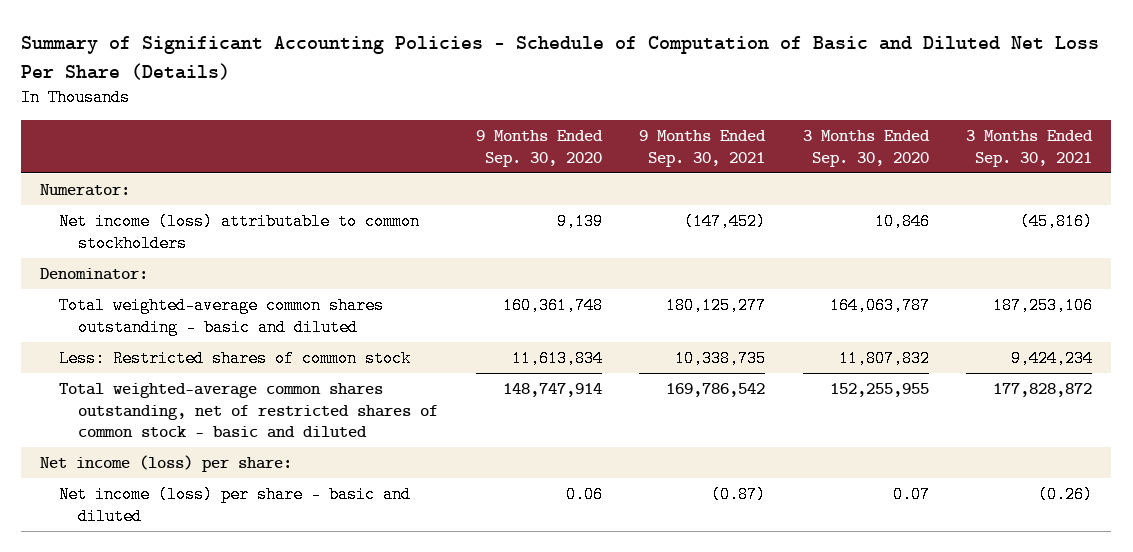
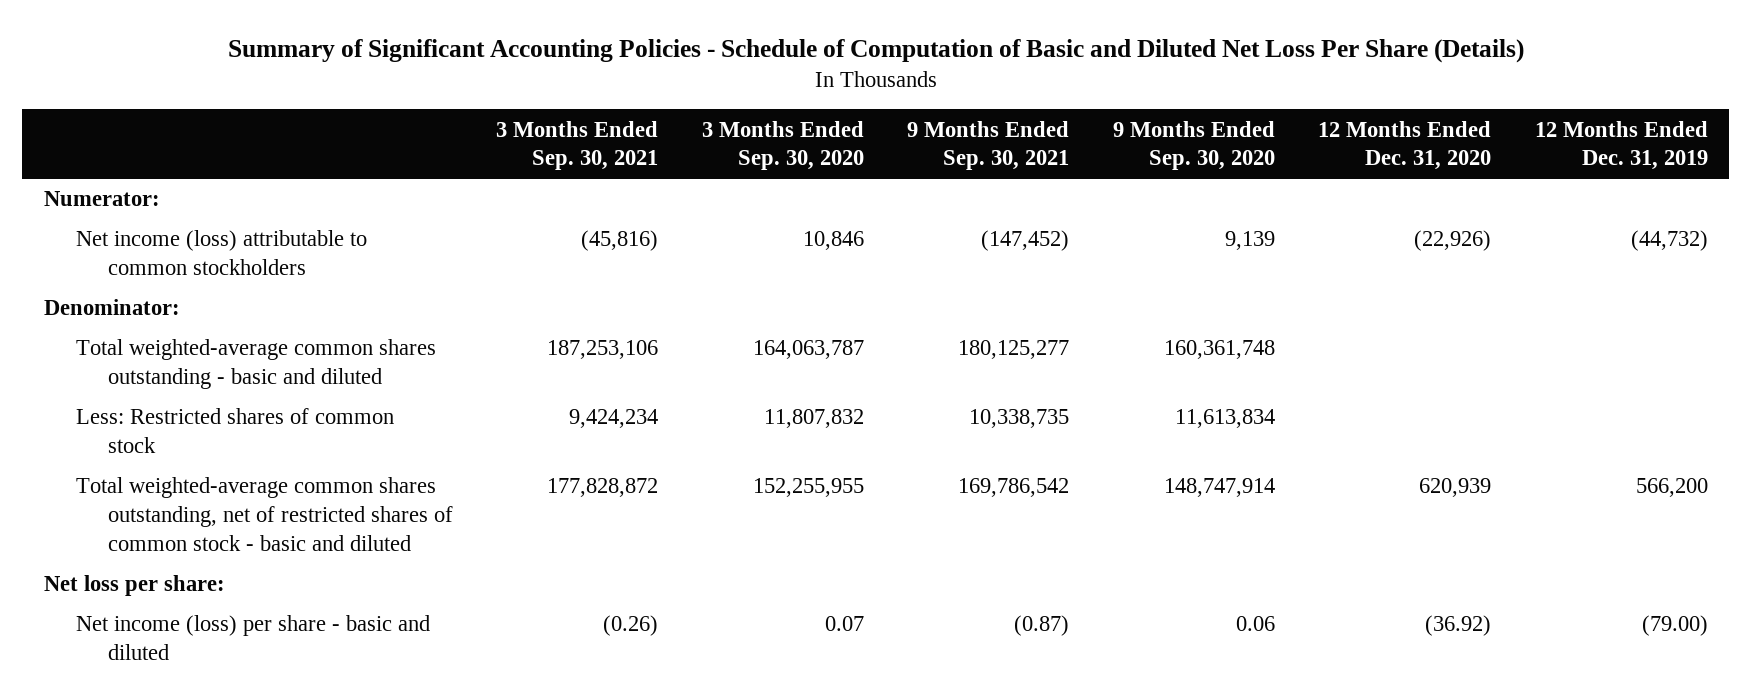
- | 9 Months Ended Sep. 30, 2020 | 9 Months Ended Sep. 30, 2021 | 3 Months Ended Sep. 30, 2020 | 3 Months Ended Sep. 30, 2021
+ | 3 Months Ended Sep. 30, 2021 | 3 Months Ended Sep. 30, 2020 | 9 Months Ended Sep. 30, 2021 | 9 Months Ended Sep. 30, 2020 | 12 Months Ended Dec. 31, 2020 | 12 Months Ended Dec. 31, 2019
- Net income (loss) per share:
+ Net loss per share:

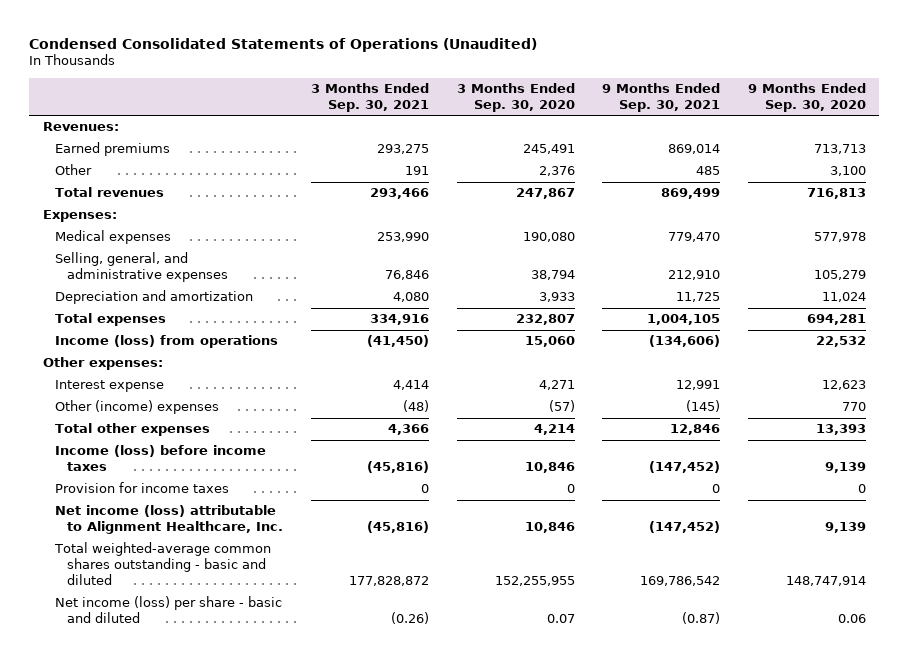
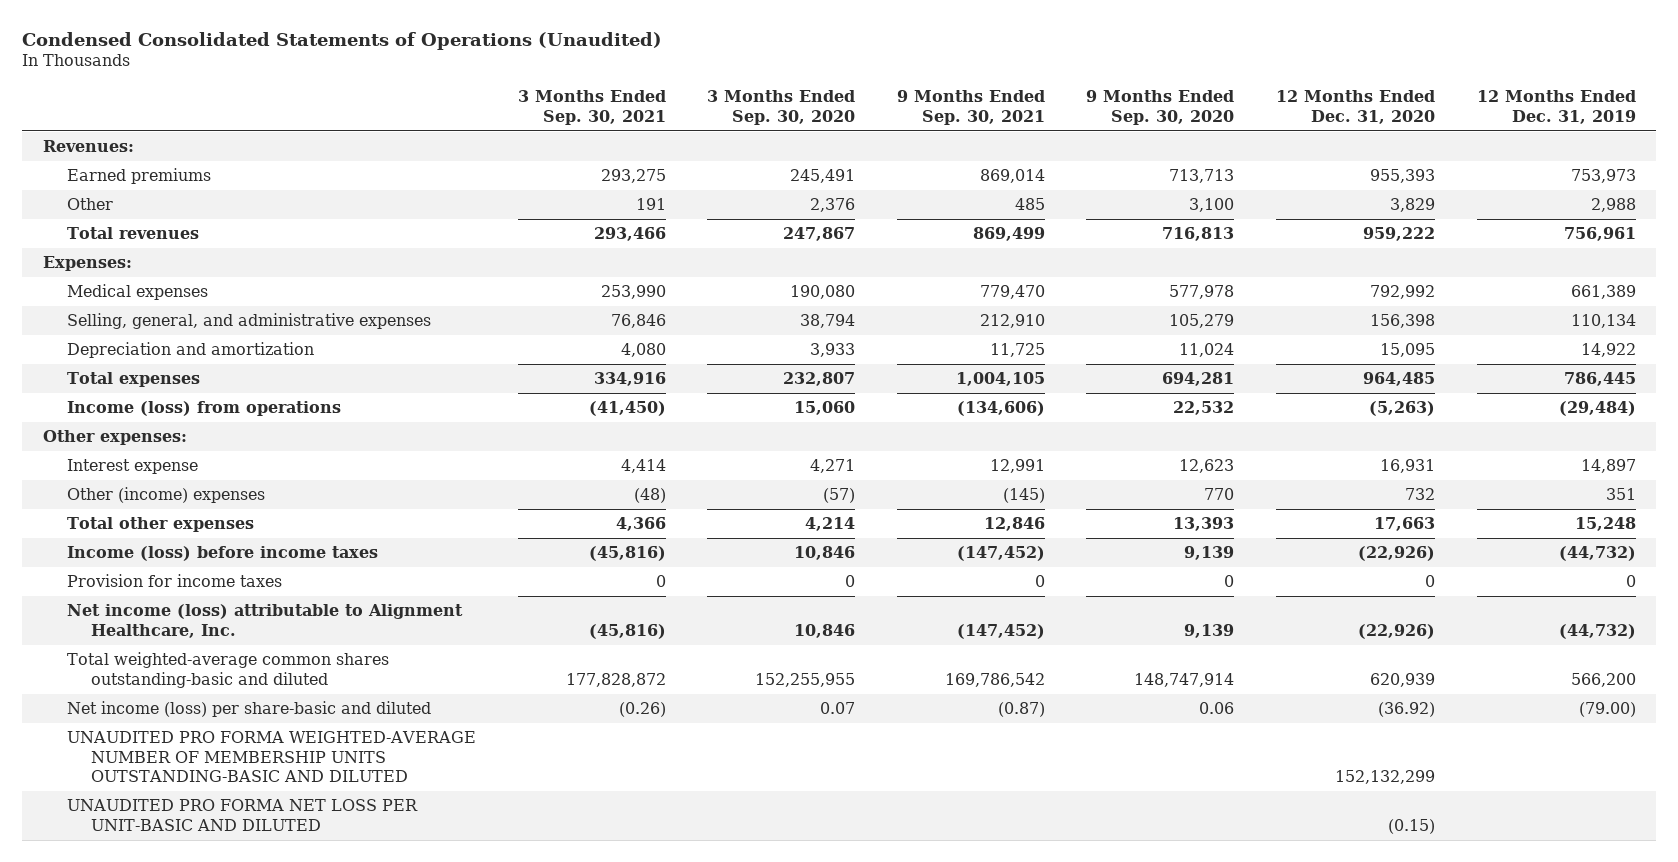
- | 3 Months Ended Sep. 30, 2021 | 3 Months Ended Sep. 30, 2020 | 9 Months Ended Sep. 30, 2021 | 9 Months Ended Sep. 30, 2020
+ | 3 Months Ended Sep. 30, 2021 | 3 Months Ended Sep. 30, 2020 | 9 Months Ended Sep. 30, 2021 | 9 Months Ended Sep. 30, 2020 | 12 Months Ended Dec. 31, 2020 | 12 Months Ended Dec. 31, 2019
- Total weighted-average common shares outstanding - basic and diluted | 177,828,872 | 152,255,955 | 169,786,542 | 148,747,914
- Net income (loss) per share - basic and diluted | (0.26) | 0.07 | (0.87) | 0.06
+ Total weighted-average common shares outstanding-basic and diluted | 177,828,872 | 152,255,955 | 169,786,542 | 148,747,914 | 620,939 | 566,200
+ Net income (loss) per share-basic and diluted | (0.26) | 0.07 | (0.87) | 0.06 | (36.92) | (79.00)
+ UNAUDITED PRO FORMA WEIGHTED-AVERAGE NUMBER OF MEMBERSHIP UNITS OUTSTANDING-BASIC AND DILUTED | | | | | 152,132,299 |
+ UNAUDITED PRO FORMA NET LOSS PER UNIT-BASIC AND DILUTED | | | | | (0.15) |

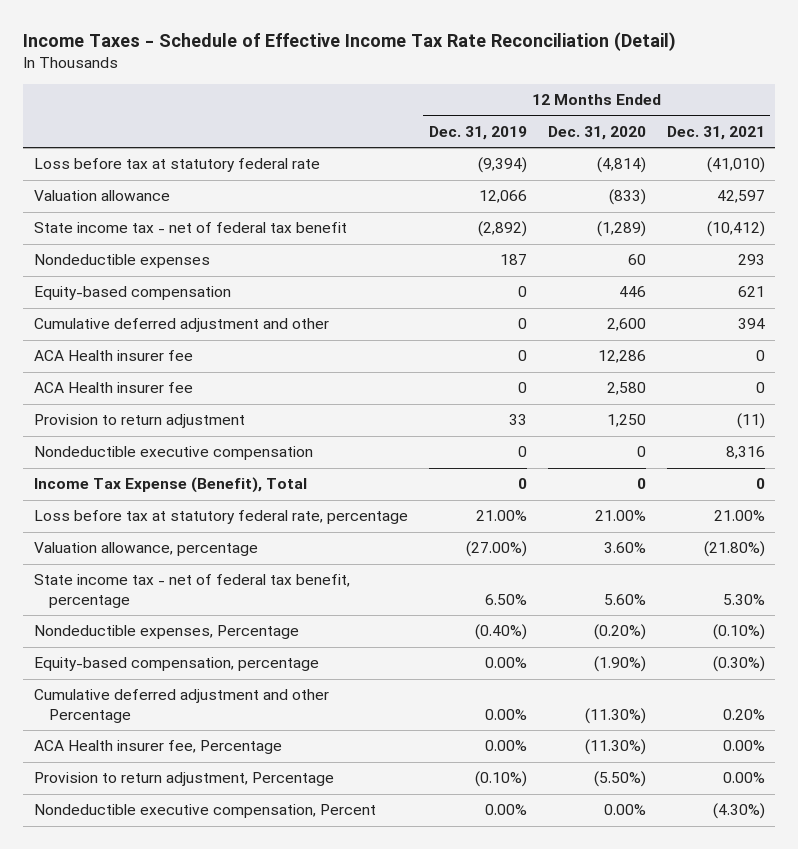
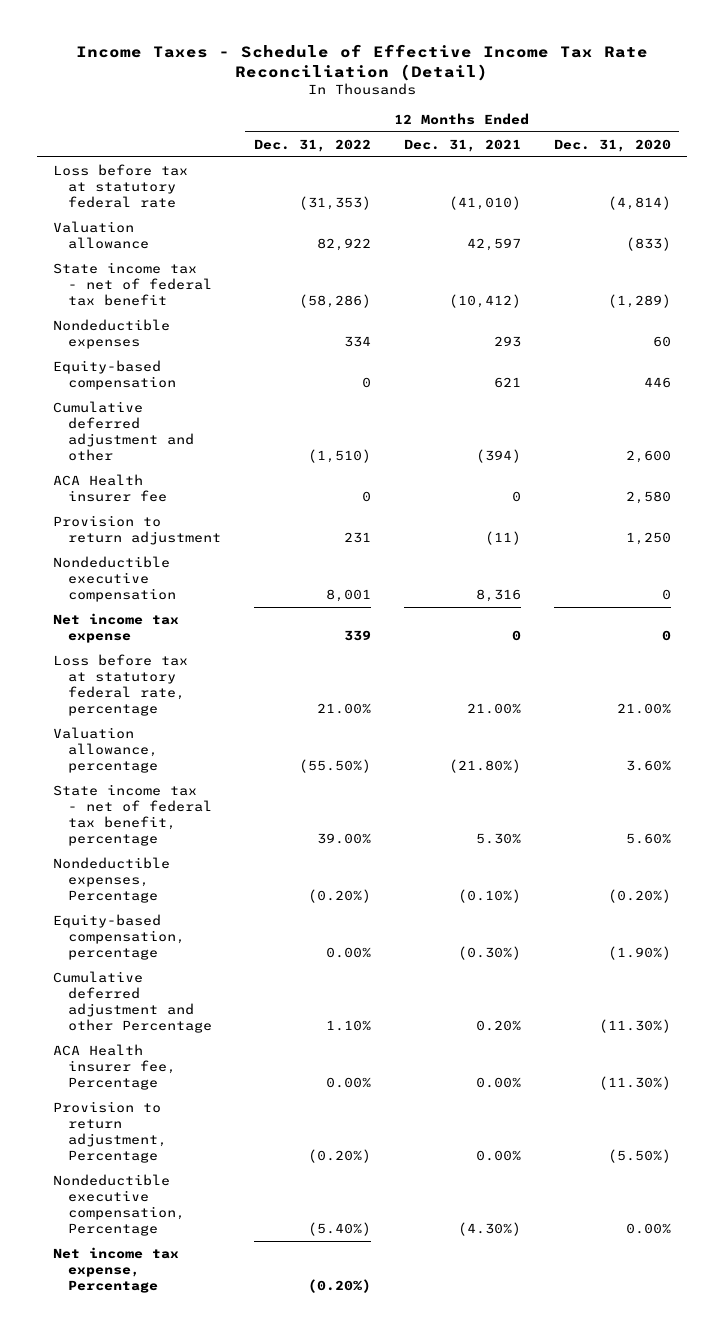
- | 12 Months Ended Dec. 31, 2019 | 12 Months Ended Dec. 31, 2020 | 12 Months Ended Dec. 31, 2021
+ | 12 Months Ended Dec. 31, 2022 | 12 Months Ended Dec. 31, 2021 | 12 Months Ended Dec. 31, 2020
- Cumulative deferred adjustment and other | 0 | 2,600 | 394
- ACA Health insurer fee | 0 | 12,286 | 0
+ Cumulative deferred adjustment and other | (1,510) | (394) | 2,600
- Income Tax Expense (Benefit), Total | 0 | 0 | 0
+ Net income tax expense | 339 | 0 | 0
- Nondeductible executive compensation, Percent | 0.00% | 0.00% | (4.30%)
+ Nondeductible executive compensation, Percentage | (5.40%) | (4.30%) | 0.00%
+ Net income tax expense, Percentage | (0.20%) | |

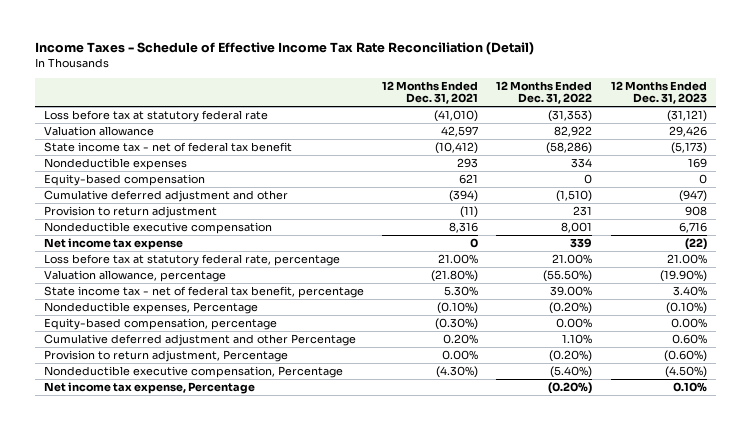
- | 12 Months Ended Dec. 31, 2022 | 12 Months Ended Dec. 31, 2021 | 12 Months Ended Dec. 31, 2020
+ | 12 Months Ended Dec. 31, 2021 | 12 Months Ended Dec. 31, 2022 | 12 Months Ended Dec. 31, 2023
- ACA Health insurer fee | 0 | 0 | 2,580
- ACA Health insurer fee, Percentage | 0.00% | 0.00% | (11.30%)

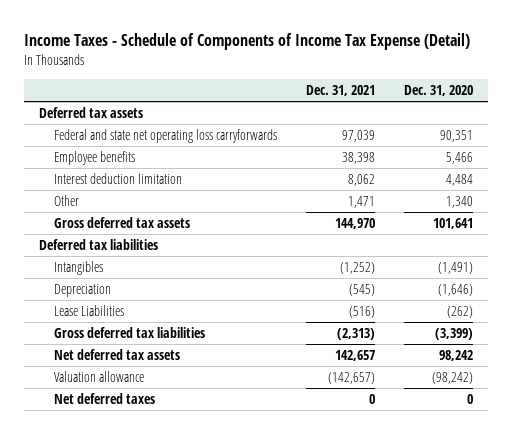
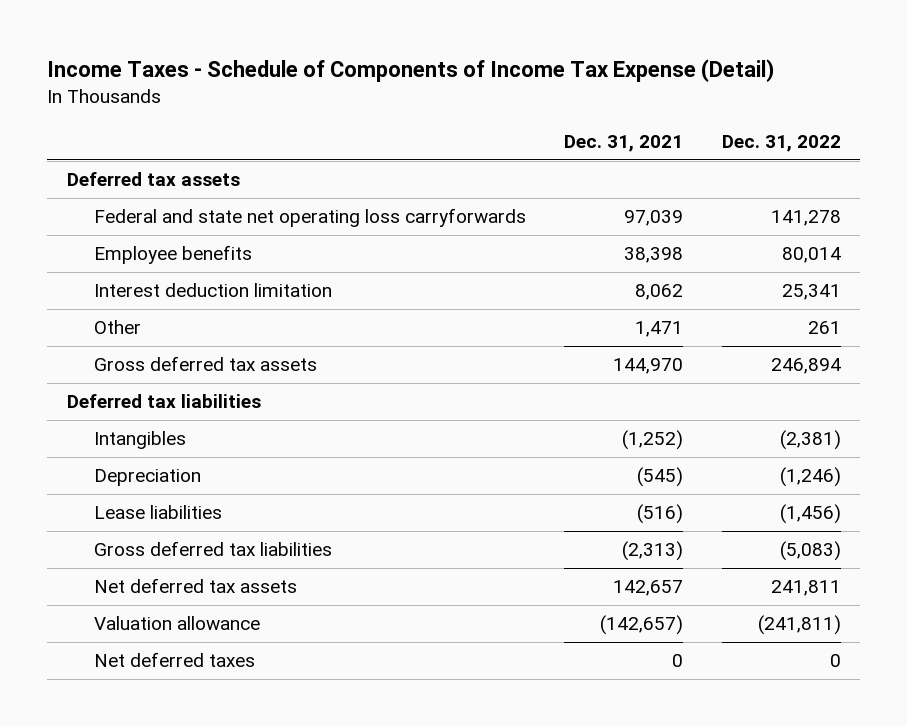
- | Dec. 31, 2021 | Dec. 31, 2020
+ | Dec. 31, 2021 | Dec. 31, 2022
- Lease Liabilities | (516) | (262)
+ Lease liabilities | (516) | (1,456)

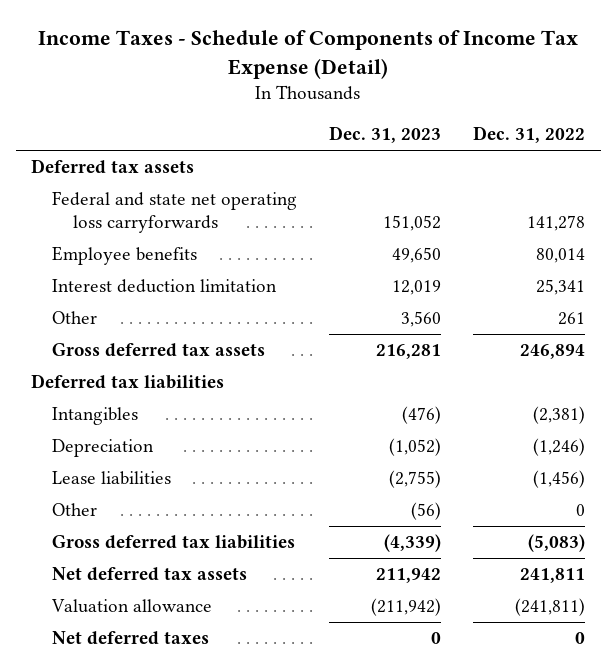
- | Dec. 31, 2021 | Dec. 31, 2022
+ | Dec. 31, 2023 | Dec. 31, 2022
+ Other | (56) | 0

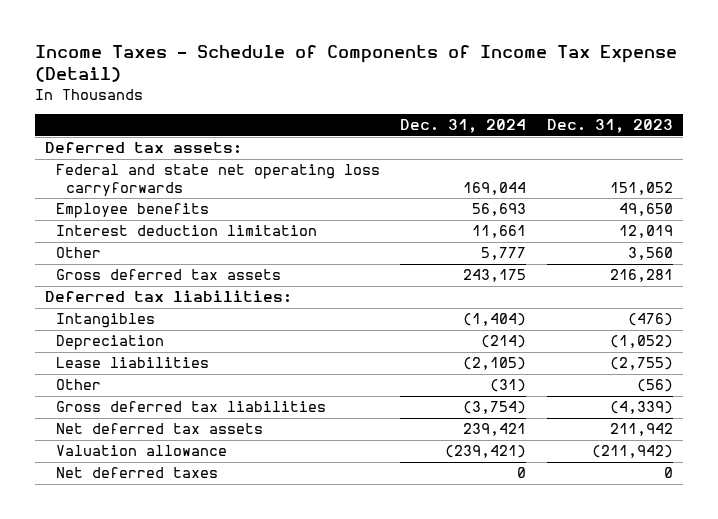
- | Dec. 31, 2023 | Dec. 31, 2022
+ | Dec. 31, 2024 | Dec. 31, 2023
- Deferred tax assets
+ Deferred tax assets:
- Deferred tax liabilities
+ Deferred tax liabilities:

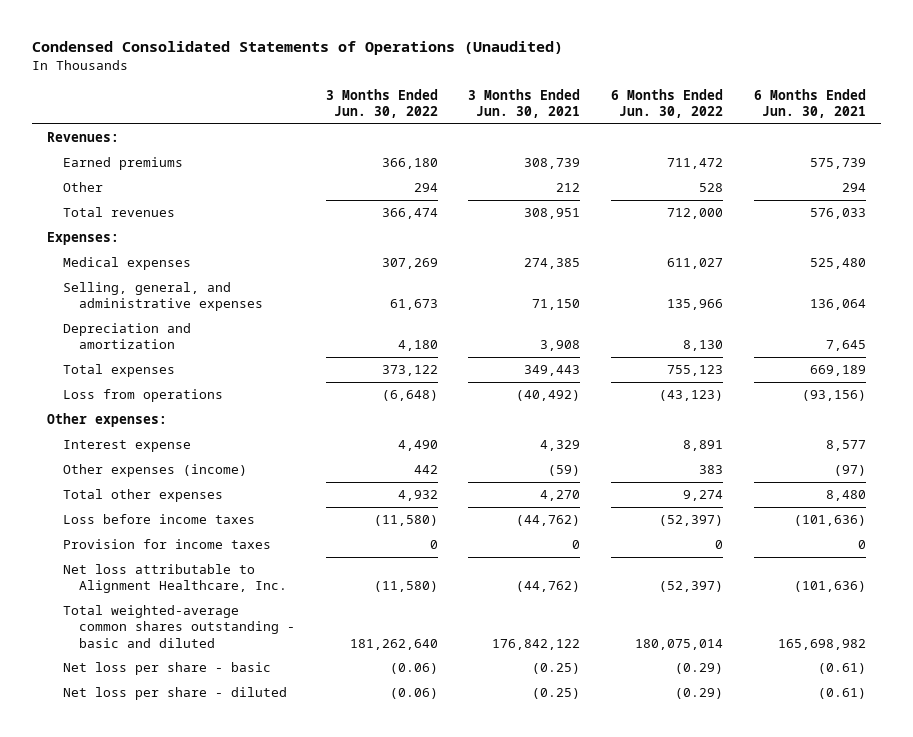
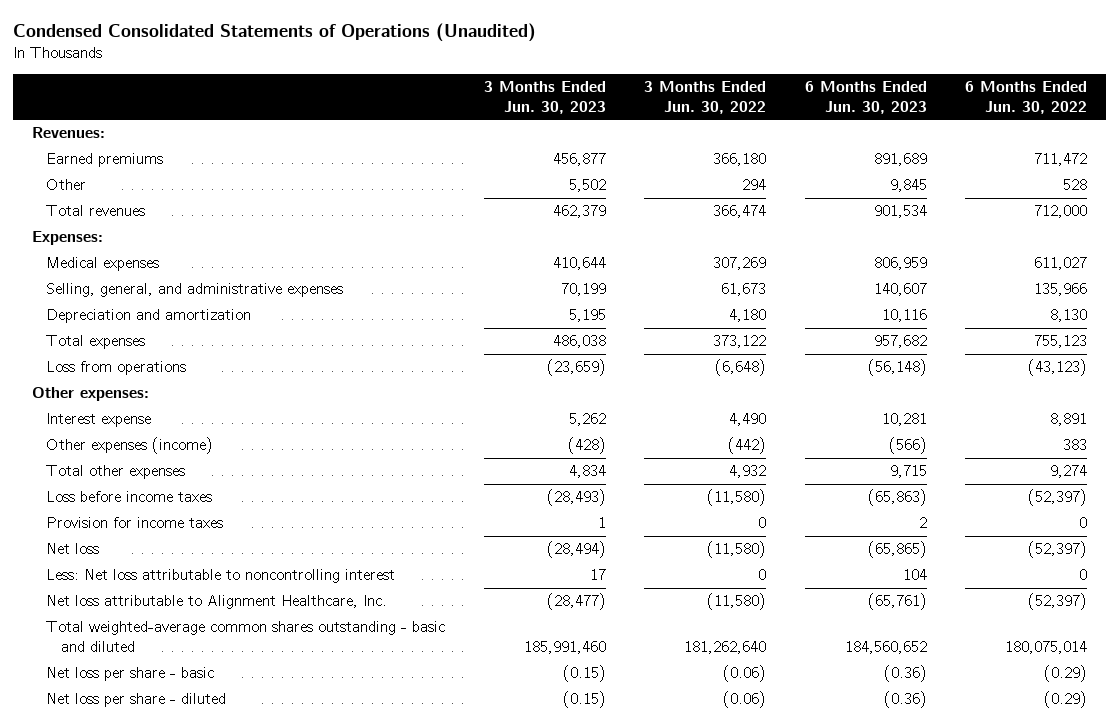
- | 3 Months Ended Jun. 30, 2022 | 3 Months Ended Jun. 30, 2021 | 6 Months Ended Jun. 30, 2022 | 6 Months Ended Jun. 30, 2021
+ | 3 Months Ended Jun. 30, 2023 | 3 Months Ended Jun. 30, 2022 | 6 Months Ended Jun. 30, 2023 | 6 Months Ended Jun. 30, 2022
- Other expenses (income) | 442 | (59) | 383 | (97)
+ Other expenses (income) | (428) | (442) | (566) | 383
+ Net loss | (28,494) | (11,580) | (65,865) | (52,397)
+ Less: Net loss attributable to noncontrolling interest | 17 | 0 | 104 | 0

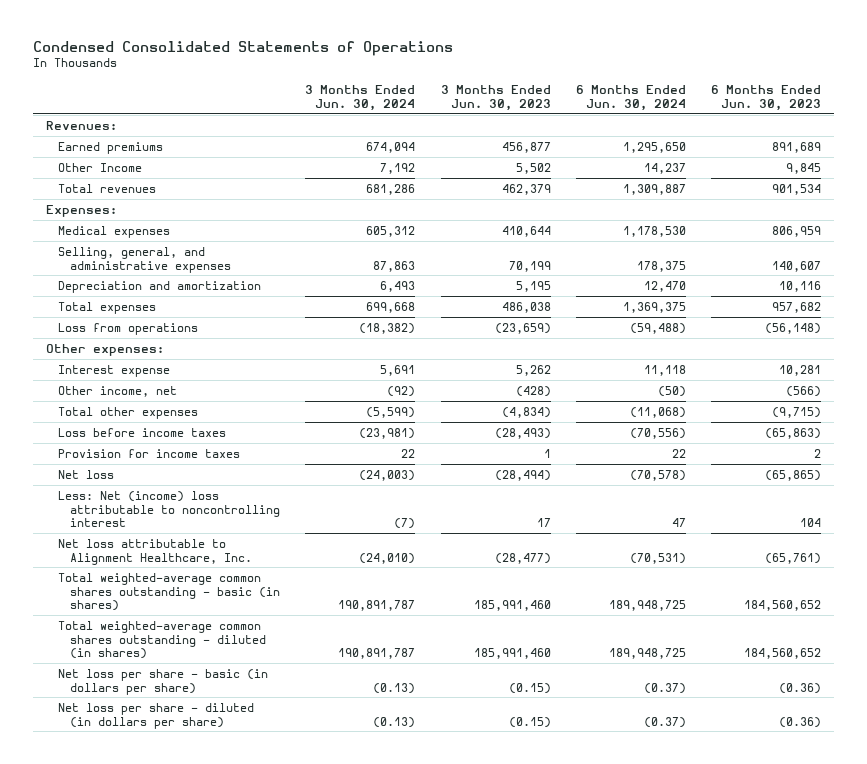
- Condensed Consolidated Statements of Operations (Unaudited)
+ Condensed Consolidated Statements of Operations
- | 3 Months Ended Jun. 30, 2023 | 3 Months Ended Jun. 30, 2022 | 6 Months Ended Jun. 30, 2023 | 6 Months Ended Jun. 30, 2022
+ | 3 Months Ended Jun. 30, 2024 | 3 Months Ended Jun. 30, 2023 | 6 Months Ended Jun. 30, 2024 | 6 Months Ended Jun. 30, 2023
- Other | 5,502 | 294 | 9,845 | 528
+ Other Income | 7,192 | 5,502 | 14,237 | 9,845
- Other expenses (income) | (428) | (442) | (566) | 383
- Total other expenses | 4,834 | 4,932 | 9,715 | 9,274
+ Other income, net | (92) | (428) | (50) | (566)
+ Total other expenses | (5,599) | (4,834) | (11,068) | (9,715)
- Less: Net loss attributable to noncontrolling interest | 17 | 0 | 104 | 0
+ Less: Net (income) loss attributable to noncontrolling interest | (7) | 17 | 47 | 104
- Total weighted-average common shares outstanding - basic and diluted | 185,991,460 | 181,262,640 | 184,560,652 | 180,075,014
- Net loss per share - basic | (0.15) | (0.06) | (0.36) | (0.29)
- Net loss per share - diluted | (0.15) | (0.06) | (0.36) | (0.29)
+ Total weighted-average common shares outstanding - basic (in shares) | 190,891,787 | 185,991,460 | 189,948,725 | 184,560,652
+ Total weighted-average common shares outstanding - diluted (in shares) | 190,891,787 | 185,991,460 | 189,948,725 | 184,560,652
+ Net loss per share - basic (in dollars per share) | (0.13) | (0.15) | (0.37) | (0.36)
+ Net loss per share - diluted (in dollars per share) | (0.13) | (0.15) | (0.37) | (0.36)

